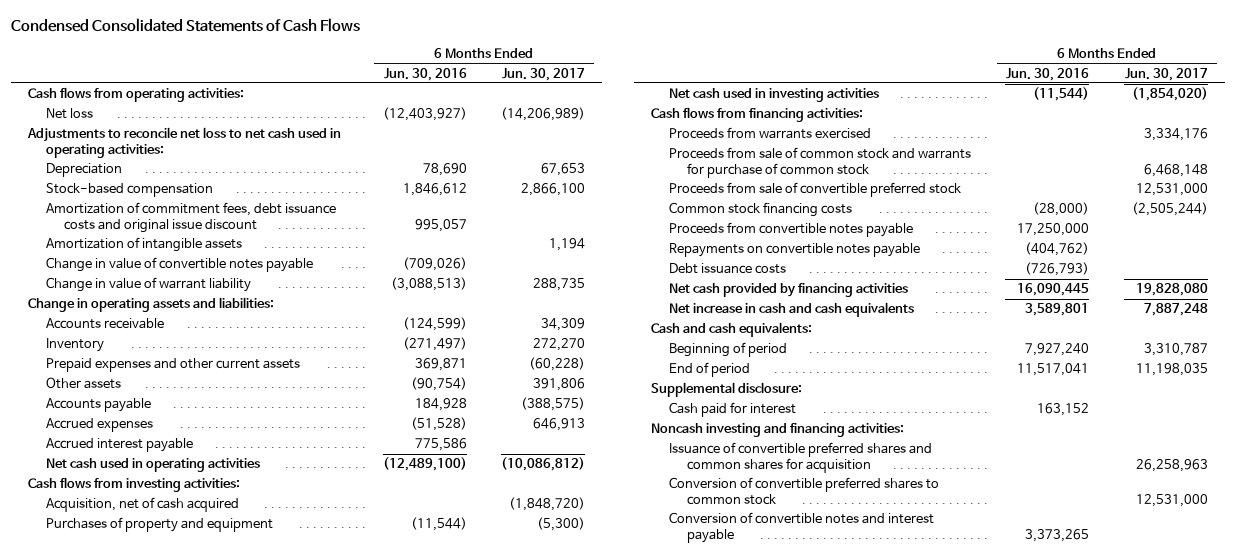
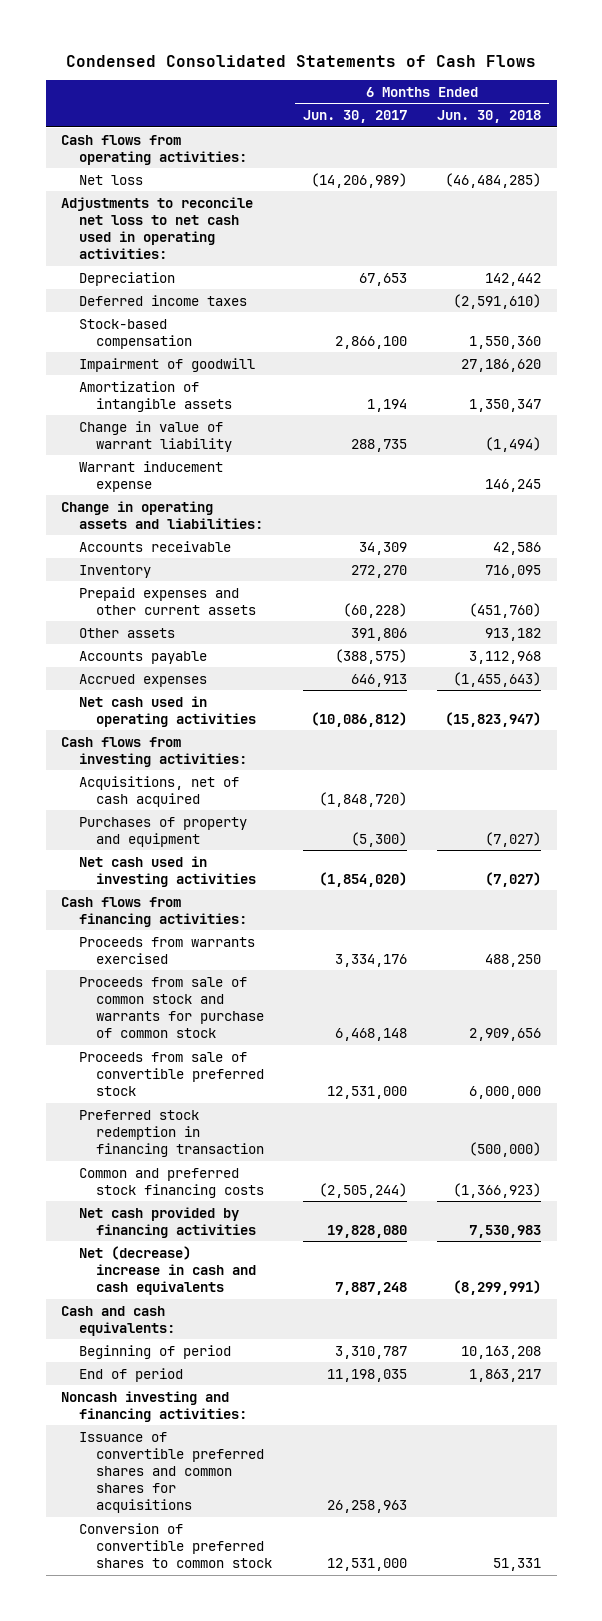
- | 6 Months Ended Jun. 30, 2016 | 6 Months Ended Jun. 30, 2017
+ | 6 Months Ended Jun. 30, 2017 | 6 Months Ended Jun. 30, 2018
+ Deferred income taxes | | (2,591,610)
- Amortization of commitment fees, debt issuance costs and original issue discount | 995,057 |
+ Impairment of goodwill | | 27,186,620
- Change in value of convertible notes payable | (709,026) |
+ Warrant inducement expense | | 146,245
- Accrued interest payable | 775,586 |
- Acquisition, net of cash acquired | | (1,848,720)
+ Acquisitions, net of cash acquired | (1,848,720) |
- Common stock financing costs | (28,000) | (2,505,244)
- Proceeds from convertible notes payable | 17,250,000 |
- Repayments on convertible notes payable | (404,762) |
- Debt issuance costs | (726,793) |
+ Preferred stock redemption in financing transaction | | (500,000)
+ Common and preferred stock financing costs | (2,505,244) | (1,366,923)
- Net increase in cash and cash equivalents | 3,589,801 | 7,887,248
+ Net (decrease) increase in cash and cash equivalents | 7,887,248 | (8,299,991)
- Supplemental disclosure:
- Cash paid for interest | 163,152 |
- Issuance of convertible preferred shares and common shares for acquisition | | 26,258,963
+ Issuance of convertible preferred shares and common shares for acquisitions | 26,258,963 |
- Conversion of convertible notes and interest payable | 3,373,265 |

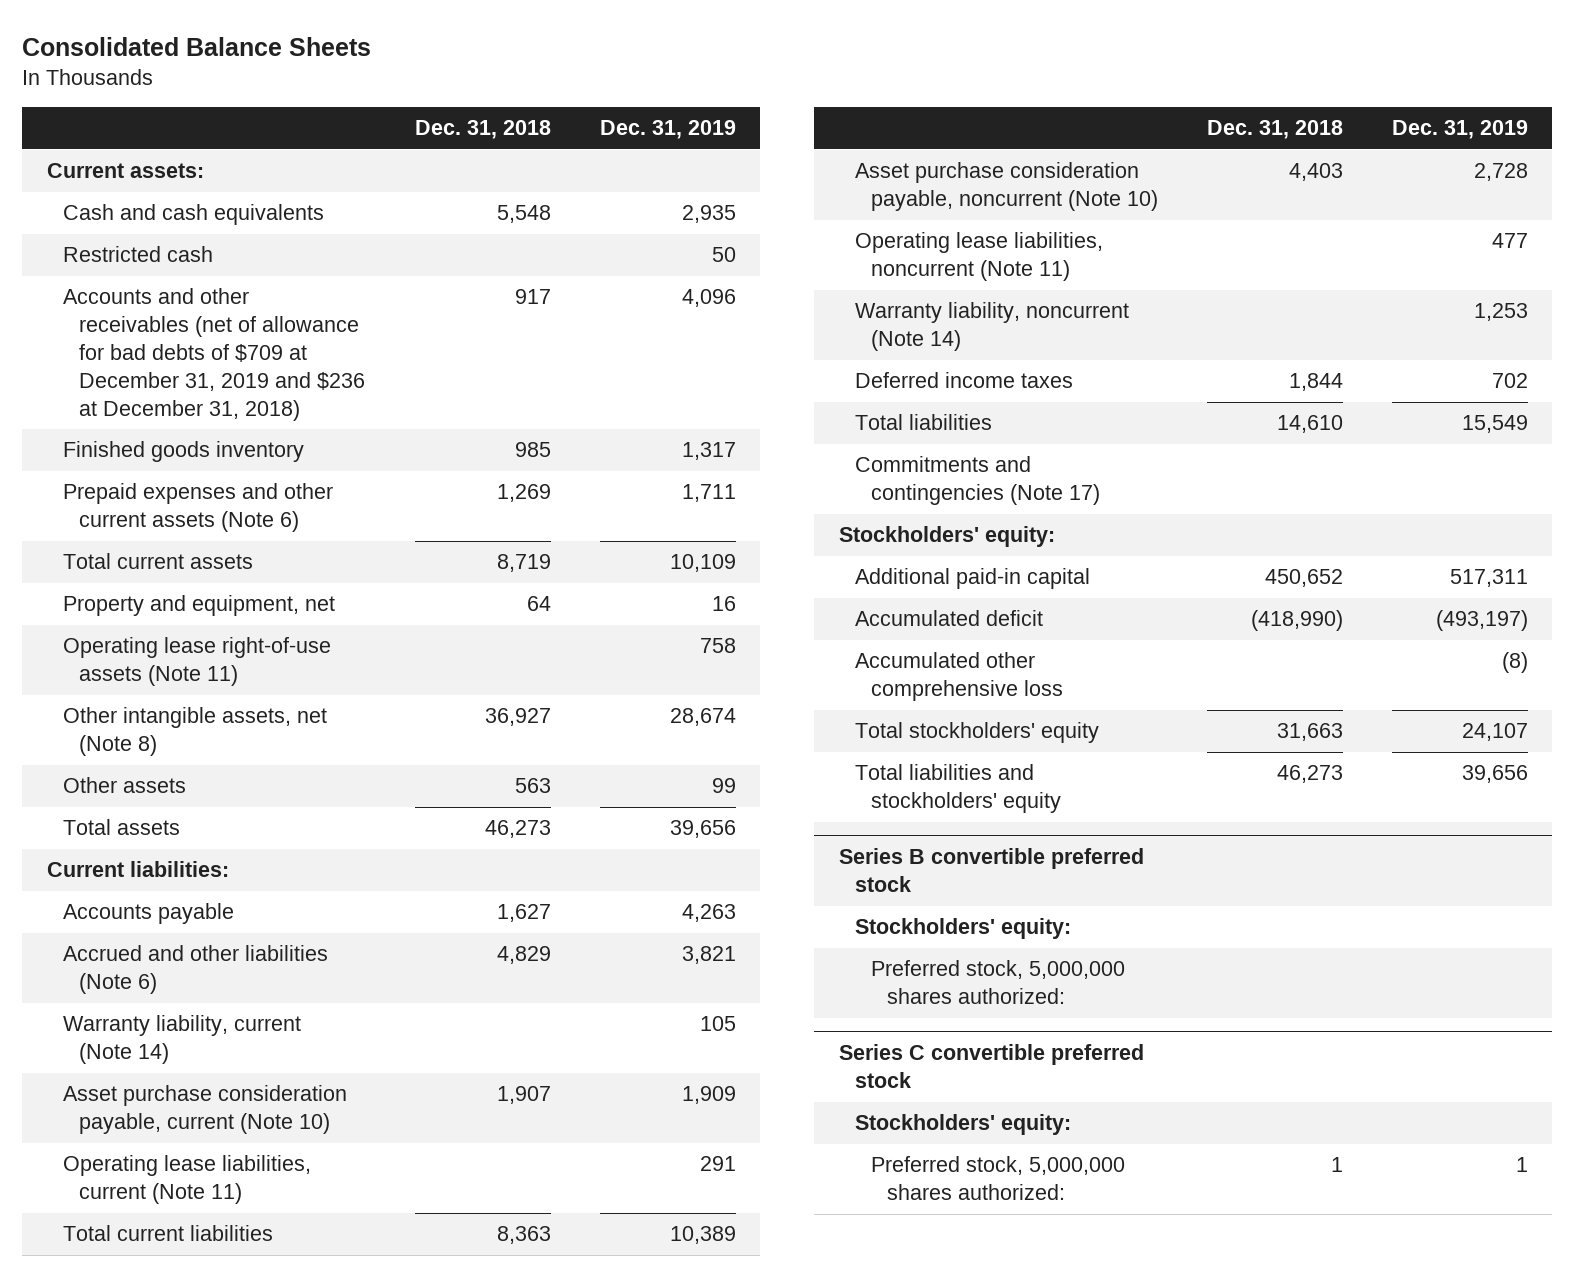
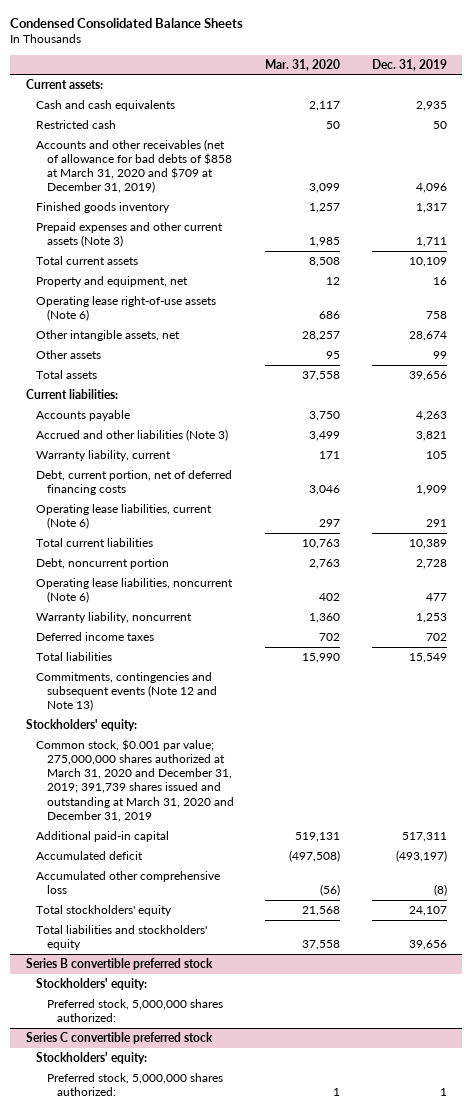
- Consolidated Balance Sheets
+ Condensed Consolidated Balance Sheets
- | Dec. 31, 2018 | Dec. 31, 2019
+ | Mar. 31, 2020 | Dec. 31, 2019
- Accounts and other receivables (net of allowance for bad debts of $709 at December 31, 2019 and $236 at December 31, 2018) | 917 | 4,096
+ Accounts and other receivables (net of allowance for bad debts of $858 at March 31, 2020 and $709 at December 31, 2019) | 3,099 | 4,096
- Prepaid expenses and other current assets (Note 6) | 1,269 | 1,711
+ Prepaid expenses and other current assets (Note 3) | 1,985 | 1,711
- Operating lease right-of-use assets (Note 11) | | 758
- Other intangible assets, net (Note 8) | 36,927 | 28,674
+ Operating lease right-of-use assets (Note 6) | 686 | 758
+ Other intangible assets, net | 28,257 | 28,674
- Accrued and other liabilities (Note 6) | 4,829 | 3,821
- Warranty liability, current (Note 14) | | 105
- Asset purchase consideration payable, current (Note 10) | 1,907 | 1,909
- Operating lease liabilities, current (Note 11) | | 291
+ Accrued and other liabilities (Note 3) | 3,499 | 3,821
+ Warranty liability, current | 171 | 105
+ Debt, current portion, net of deferred financing costs | 3,046 | 1,909
+ Operating lease liabilities, current (Note 6) | 297 | 291
- Asset purchase consideration payable, noncurrent (Note 10) | 4,403 | 2,728
- Operating lease liabilities, noncurrent (Note 11) | | 477
- Warranty liability, noncurrent (Note 14) | | 1,253
+ Debt, noncurrent portion | 2,763 | 2,728
+ Operating lease liabilities, noncurrent (Note 6) | 402 | 477
+ Warranty liability, noncurrent | 1,360 | 1,253
- Commitments and contingencies (Note 17)
+ Commitments, contingencies and subsequent events (Note 12 and Note 13)
+ Common stock, $0.001 par value; 275,000,000 shares authorized at March 31, 2020 and December 31, 2019; 391,739 shares issued and outstanding at March 31, 2020 and December 31, 2019

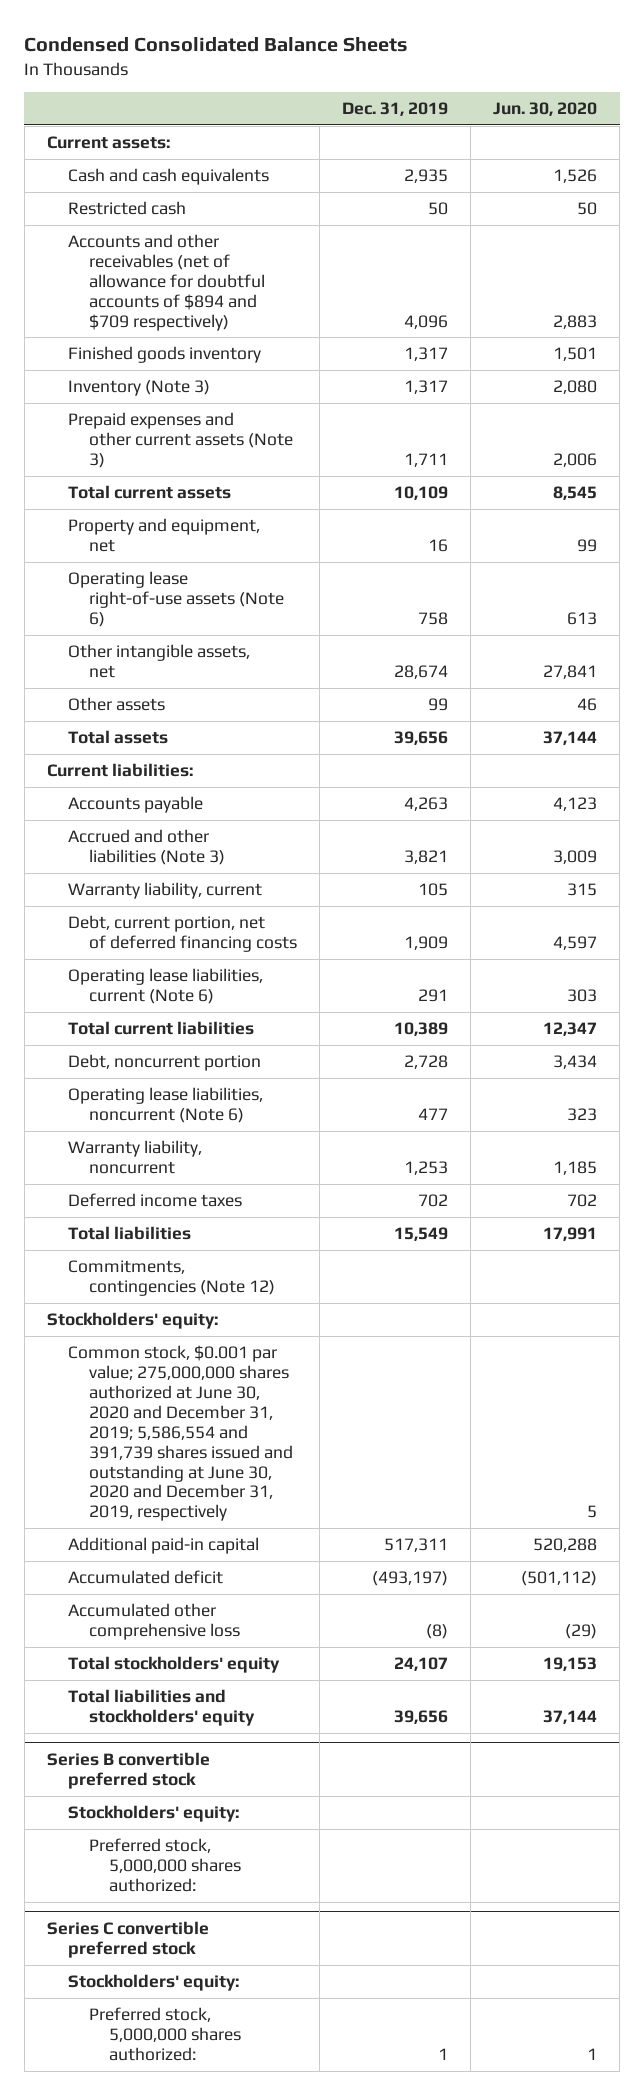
- | Mar. 31, 2020 | Dec. 31, 2019
+ | Dec. 31, 2019 | Jun. 30, 2020
- Accounts and other receivables (net of allowance for bad debts of $858 at March 31, 2020 and $709 at December 31, 2019) | 3,099 | 4,096
+ Accounts and other receivables (net of allowance for doubtful accounts of $894 and $709 respectively) | 4,096 | 2,883
+ Inventory (Note 3) | 1,317 | 2,080
- Commitments, contingencies and subsequent events (Note 12 and Note 13)
+ Commitments, contingencies (Note 12)
- Common stock, $0.001 par value; 275,000,000 shares authorized at March 31, 2020 and December 31, 2019; 391,739 shares issued and outstanding at March 31, 2020 and December 31, 2019
+ Common stock, $0.001 par value; 275,000,000 shares authorized at June 30, 2020 and December 31, 2019; 5,586,554 and 391,739 shares issued and outstanding at June 30, 2020 and December 31, 2019, respectively | | 5

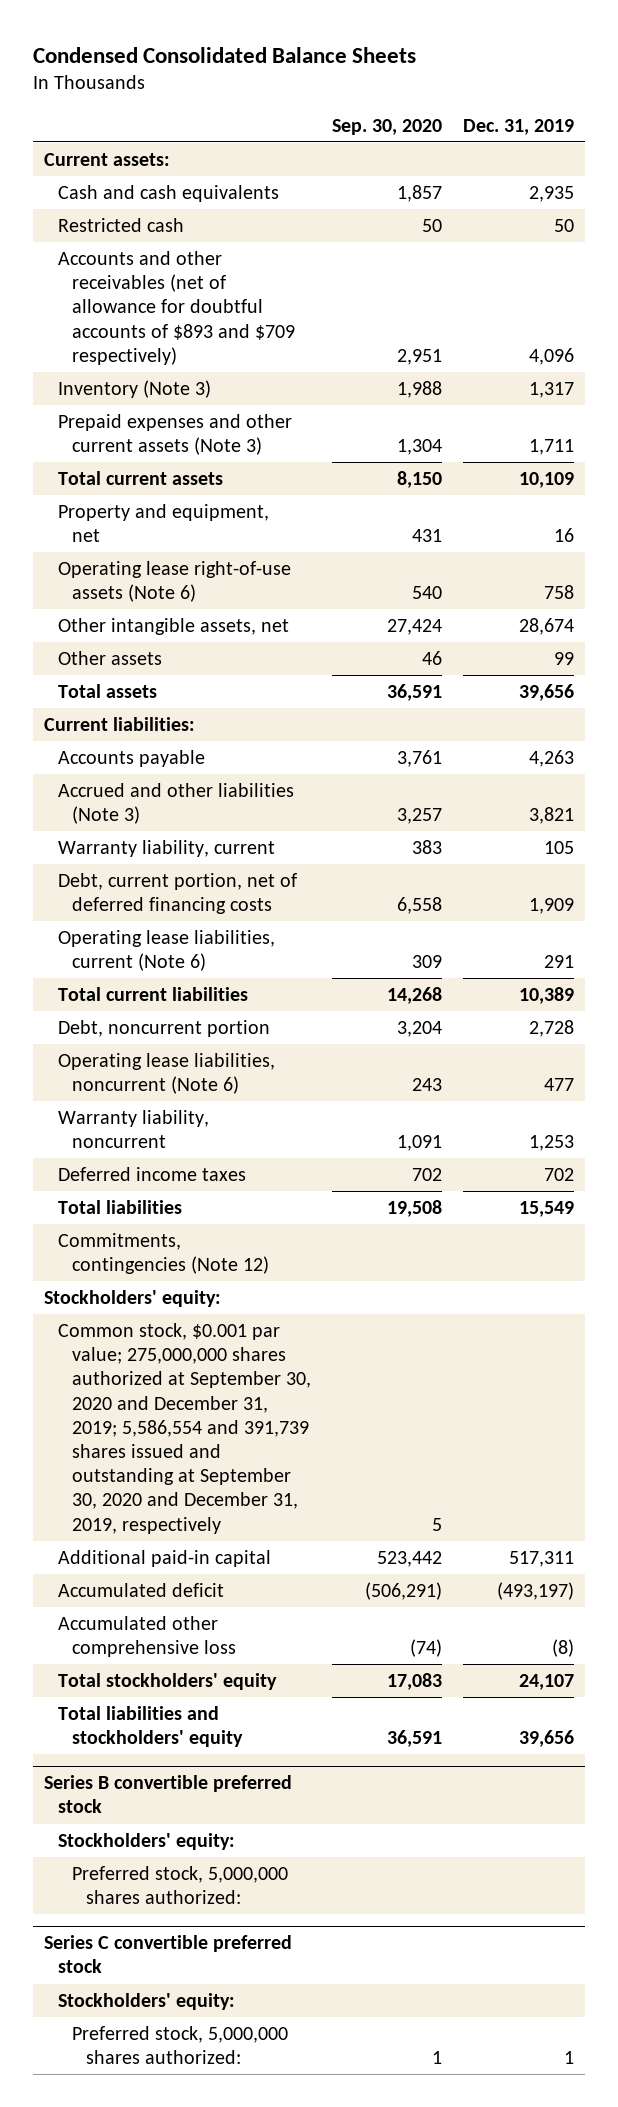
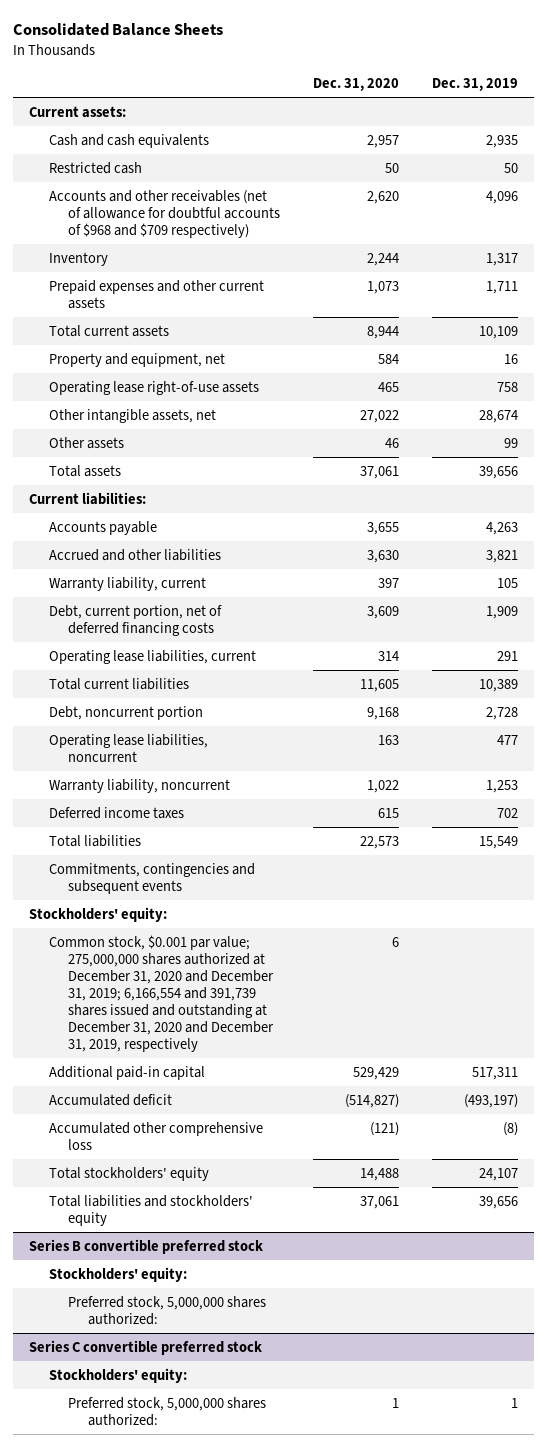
- Condensed Consolidated Balance Sheets
+ Consolidated Balance Sheets
- | Sep. 30, 2020 | Dec. 31, 2019
+ | Dec. 31, 2020 | Dec. 31, 2019
- Accounts and other receivables (net of allowance for doubtful accounts of $893 and $709 respectively) | 2,951 | 4,096
- Inventory (Note 3) | 1,988 | 1,317
- Prepaid expenses and other current assets (Note 3) | 1,304 | 1,711
+ Accounts and other receivables (net of allowance for doubtful accounts of $968 and $709 respectively) | 2,620 | 4,096
+ Inventory | 2,244 | 1,317
+ Prepaid expenses and other current assets | 1,073 | 1,711
- Operating lease right-of-use assets (Note 6) | 540 | 758
+ Operating lease right-of-use assets | 465 | 758
- Accrued and other liabilities (Note 3) | 3,257 | 3,821
+ Accrued and other liabilities | 3,630 | 3,821
- Operating lease liabilities, current (Note 6) | 309 | 291
+ Operating lease liabilities, current | 314 | 291
- Operating lease liabilities, noncurrent (Note 6) | 243 | 477
+ Operating lease liabilities, noncurrent | 163 | 477
- Commitments, contingencies (Note 12)
+ Commitments, contingencies and subsequent events
- Common stock, $0.001 par value; 275,000,000 shares authorized at September 30, 2020 and December 31, 2019; 5,586,554 and 391,739 shares issued and outstanding at September 30, 2020 and December 31, 2019, respectively | 5 |
+ Common stock, $0.001 par value; 275,000,000 shares authorized at December 31, 2020 and December 31, 2019; 6,166,554 and 391,739 shares issued and outstanding at December 31, 2020 and December 31, 2019, respectively | 6 |

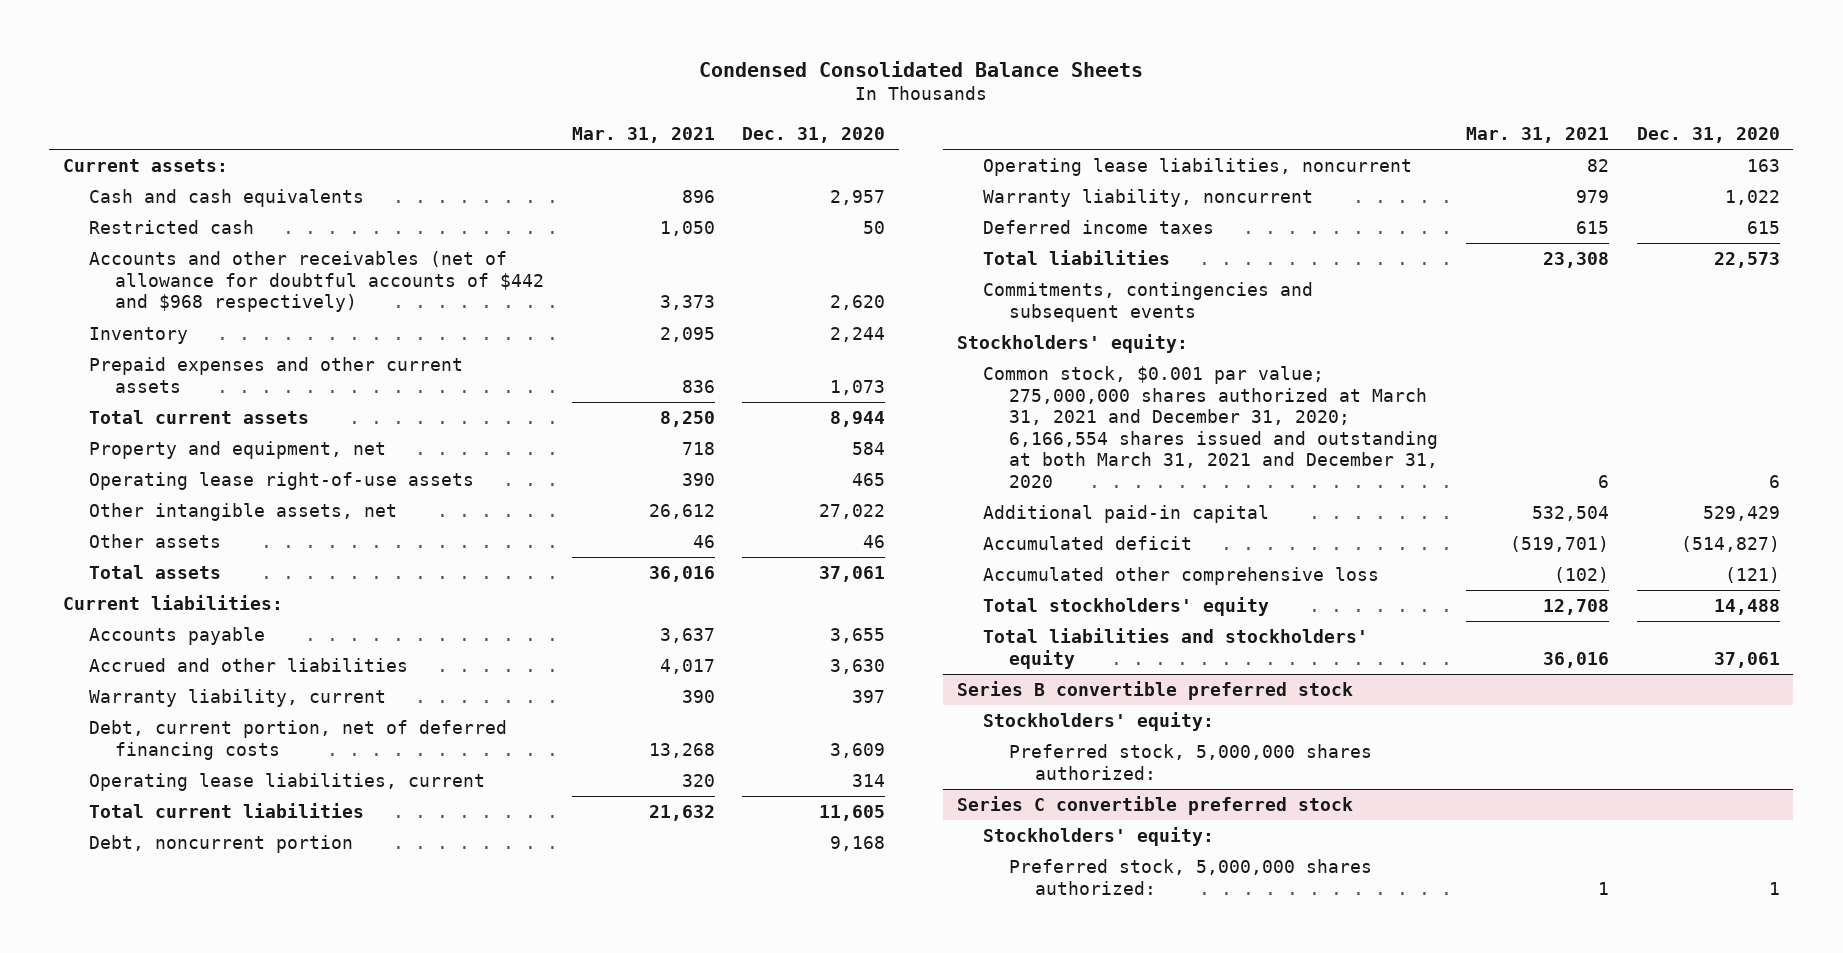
- Consolidated Balance Sheets
+ Condensed Consolidated Balance Sheets
- | Dec. 31, 2020 | Dec. 31, 2019
+ | Mar. 31, 2021 | Dec. 31, 2020
- Accounts and other receivables (net of allowance for doubtful accounts of $968 and $709 respectively) | 2,620 | 4,096
+ Accounts and other receivables (net of allowance for doubtful accounts of $442 and $968 respectively) | 3,373 | 2,620
- Common stock, $0.001 par value; 275,000,000 shares authorized at December 31, 2020 and December 31, 2019; 6,166,554 and 391,739 shares issued and outstanding at December 31, 2020 and December 31, 2019, respectively | 6 |
+ Common stock, $0.001 par value; 275,000,000 shares authorized at March 31, 2021 and December 31, 2020; 6,166,554 shares issued and outstanding at both March 31, 2021 and December 31, 2020 | 6 | 6

